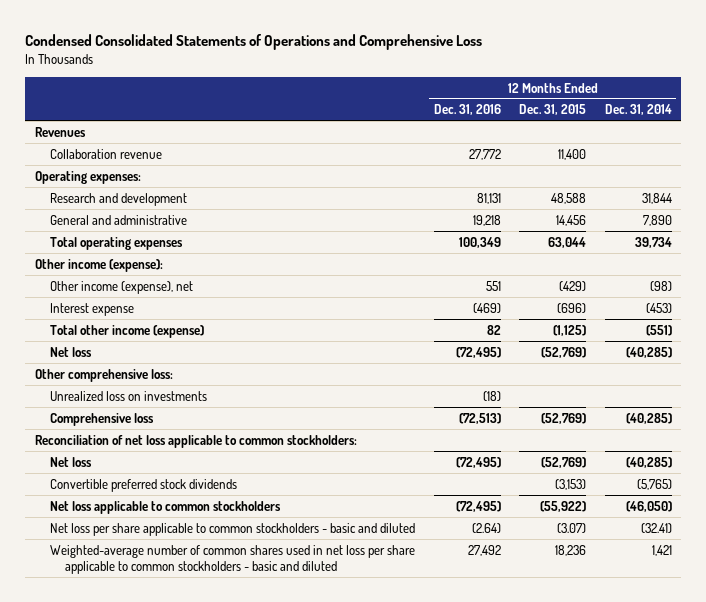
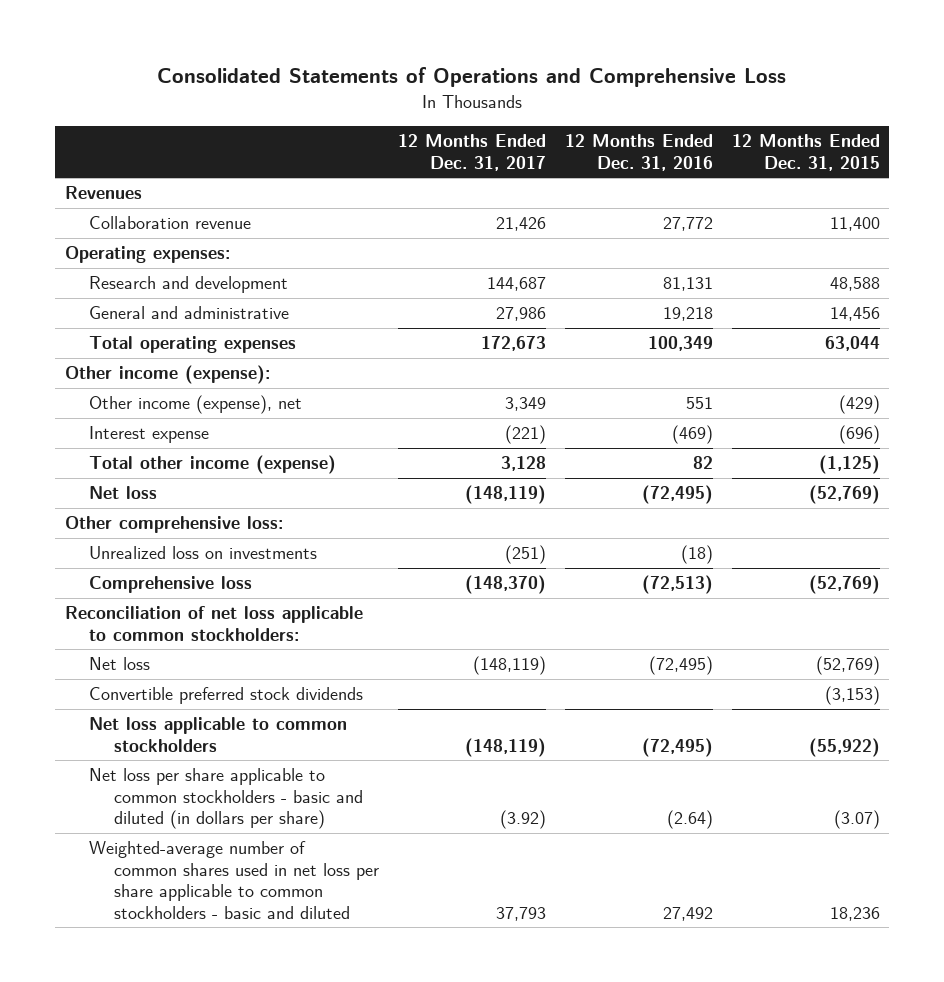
- Condensed Consolidated Statements of Operations and Comprehensive Loss
+ Consolidated Statements of Operations and Comprehensive Loss
- | 12 Months Ended Dec. 31, 2016 | 12 Months Ended Dec. 31, 2015 | 12 Months Ended Dec. 31, 2014
+ | 12 Months Ended Dec. 31, 2017 | 12 Months Ended Dec. 31, 2016 | 12 Months Ended Dec. 31, 2015
- Net loss per share applicable to common stockholders - basic and diluted | (2.64) | (3.07) | (32.41)
+ Net loss per share applicable to common stockholders - basic and diluted (in dollars per share) | (3.92) | (2.64) | (3.07)

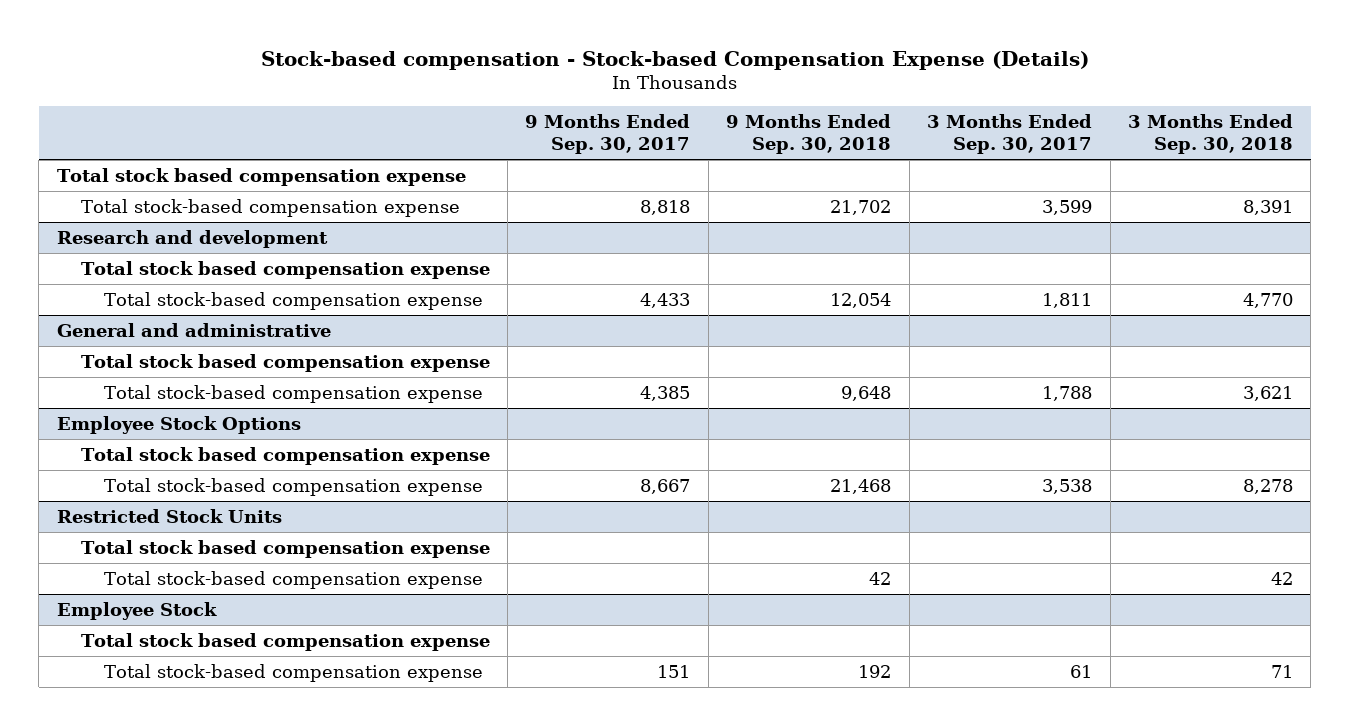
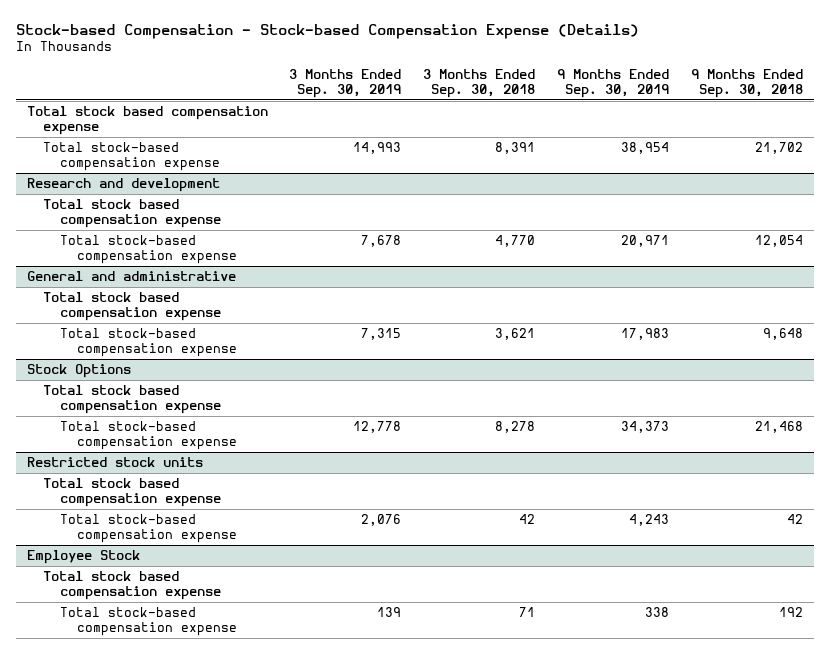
- Stock-based compensation - Stock-based Compensation Expense (Details)
+ Stock-based Compensation - Stock-based Compensation Expense (Details)
- | 9 Months Ended Sep. 30, 2017 | 9 Months Ended Sep. 30, 2018 | 3 Months Ended Sep. 30, 2017 | 3 Months Ended Sep. 30, 2018
+ | 3 Months Ended Sep. 30, 2019 | 3 Months Ended Sep. 30, 2018 | 9 Months Ended Sep. 30, 2019 | 9 Months Ended Sep. 30, 2018
- Employee Stock Options
+ Stock Options
- Restricted Stock Units
+ Restricted stock units

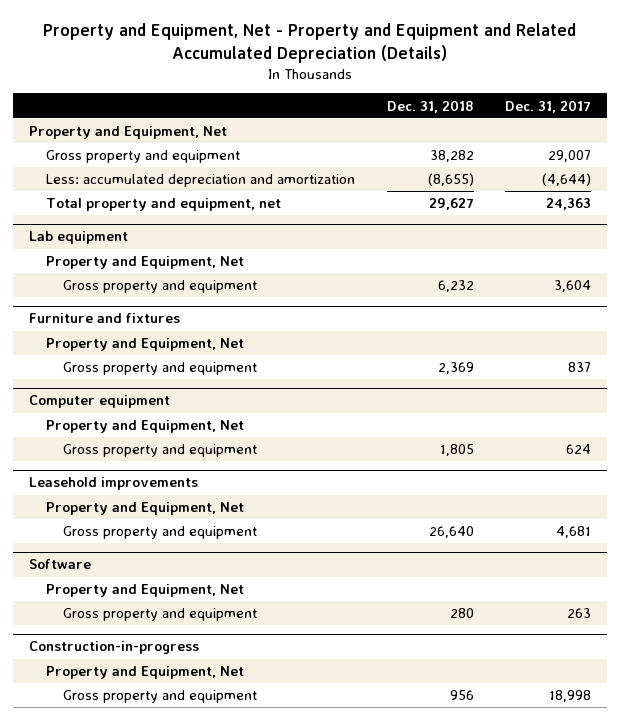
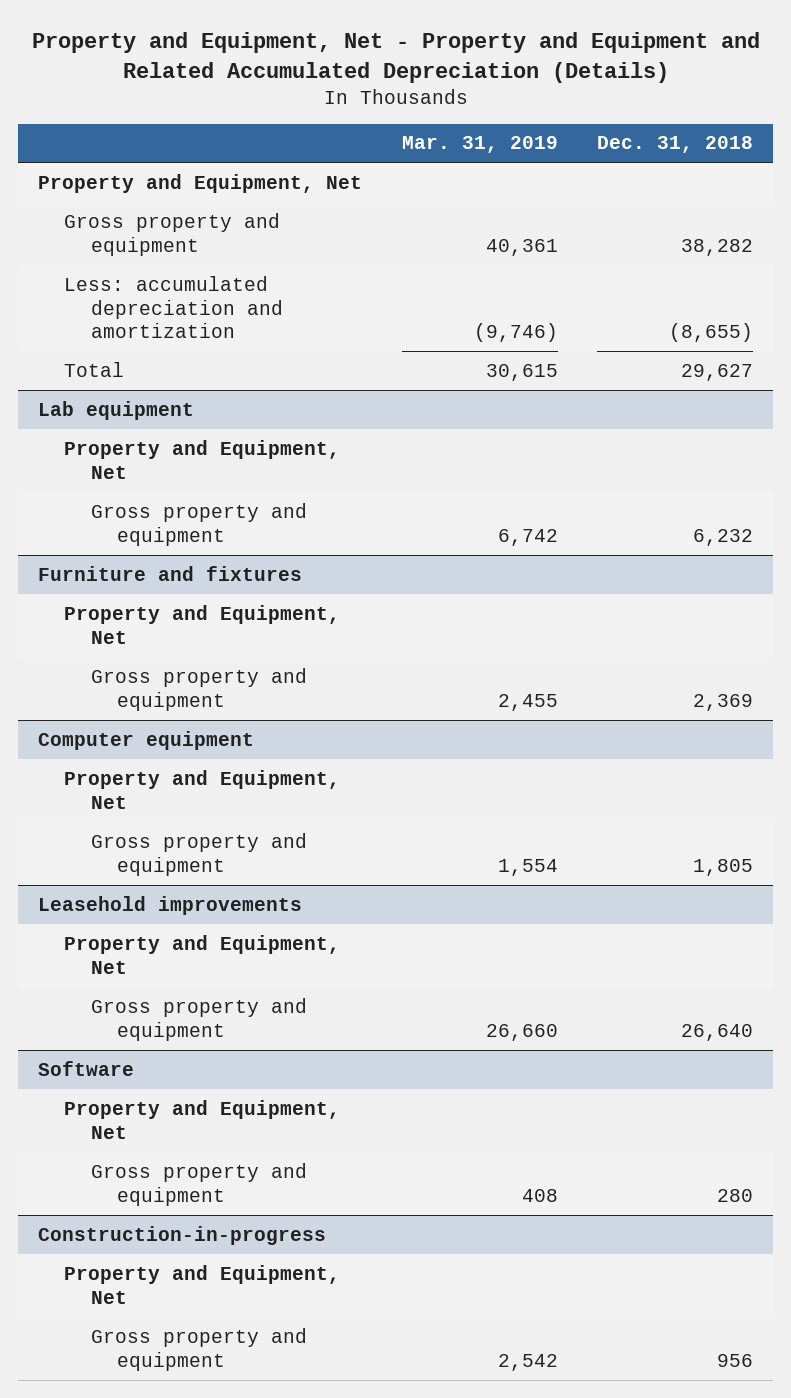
- | Dec. 31, 2018 | Dec. 31, 2017
+ | Mar. 31, 2019 | Dec. 31, 2018
- Total property and equipment, net | 29,627 | 24,363
+ Total | 30,615 | 29,627

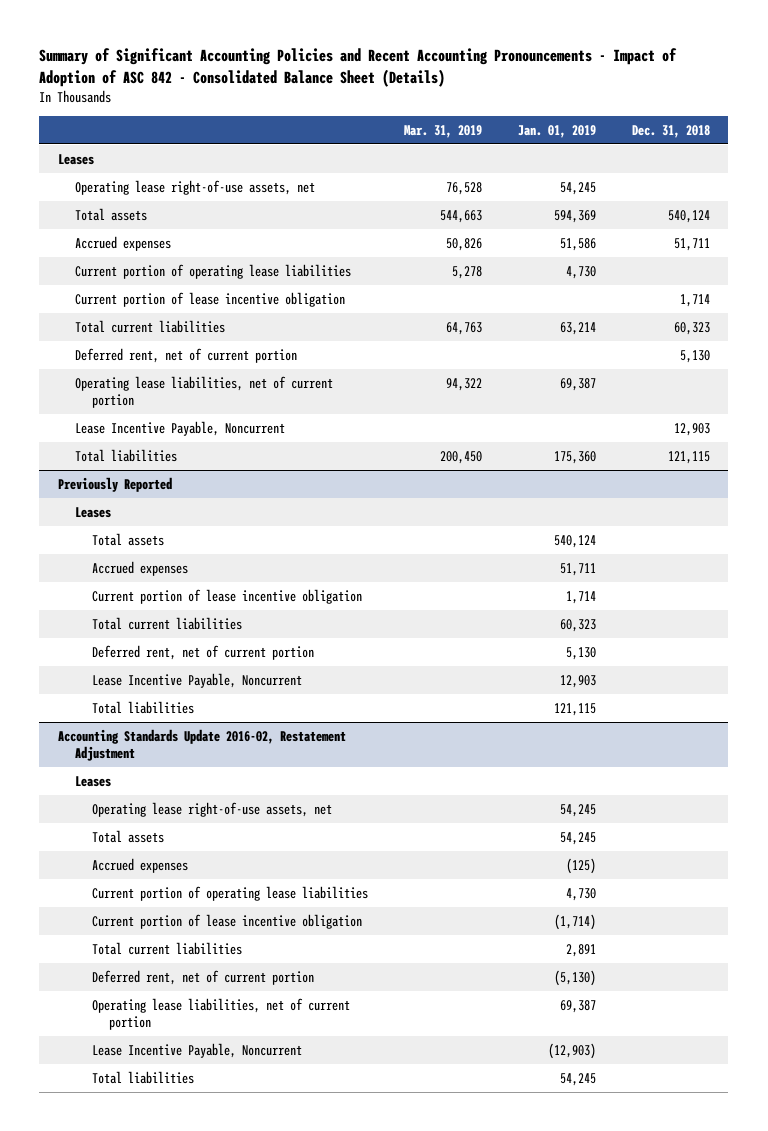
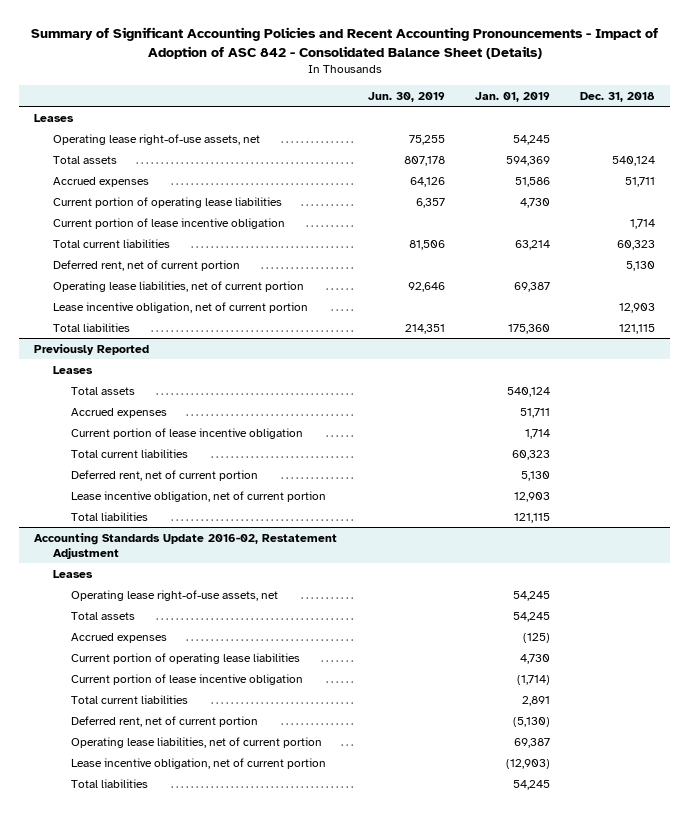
- | Mar. 31, 2019 | Jan. 01, 2019 | Dec. 31, 2018
+ | Jun. 30, 2019 | Jan. 01, 2019 | Dec. 31, 2018
- Lease Incentive Payable, Noncurrent | | | 12,903
+ Lease incentive obligation, net of current portion | | | 12,903
@ Previously Reported
- Lease Incentive Payable, Noncurrent | | 12,903 |
+ Lease incentive obligation, net of current portion | | 12,903 |
@ Accounting Standards Update 2016-02, Restatement Adjustment
- Lease Incentive Payable, Noncurrent | | (12,903) |
+ Lease incentive obligation, net of current portion | | (12,903) |

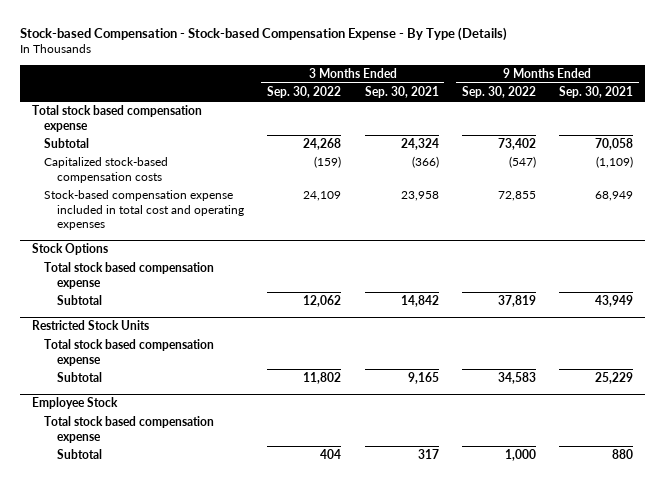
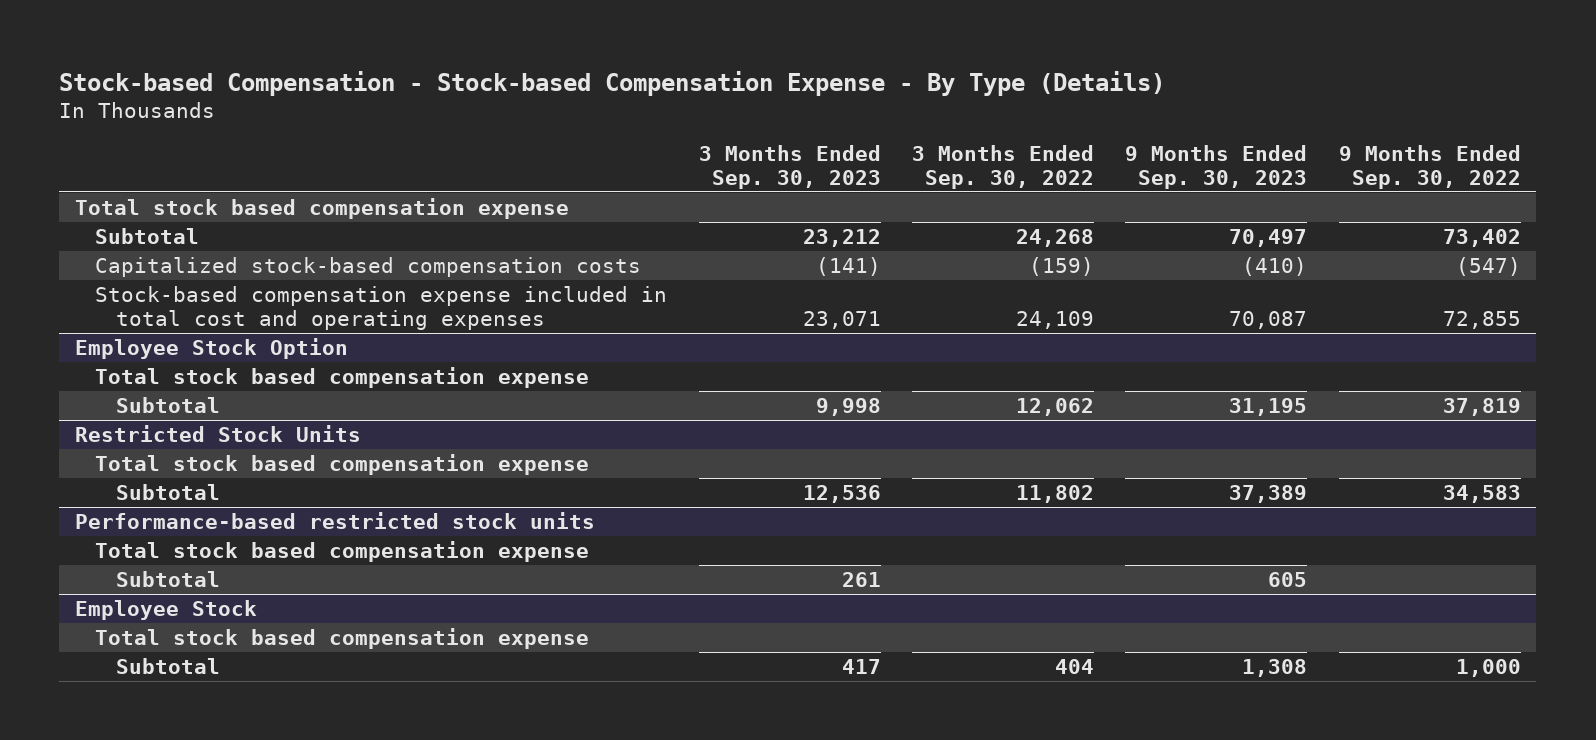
- | 3 Months Ended Sep. 30, 2022 | 3 Months Ended Sep. 30, 2021 | 9 Months Ended Sep. 30, 2022 | 9 Months Ended Sep. 30, 2021
+ | 3 Months Ended Sep. 30, 2023 | 3 Months Ended Sep. 30, 2022 | 9 Months Ended Sep. 30, 2023 | 9 Months Ended Sep. 30, 2022
- Stock Options
+ Employee Stock Option
+ Performance-based restricted stock units
+ Total stock based compensation expense
+ Subtotal | 261 | | 605 |

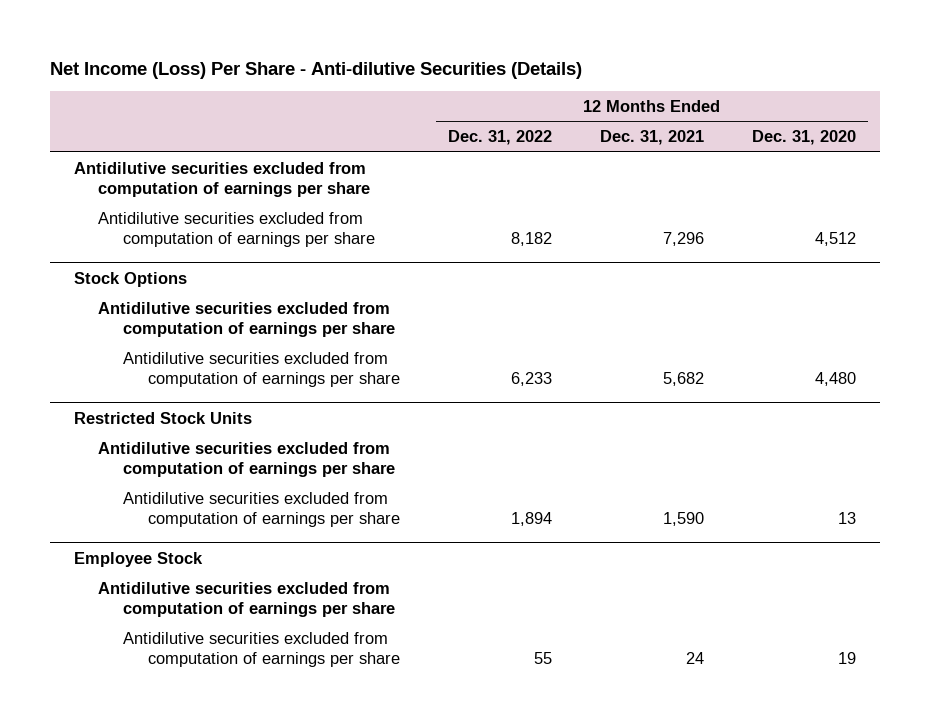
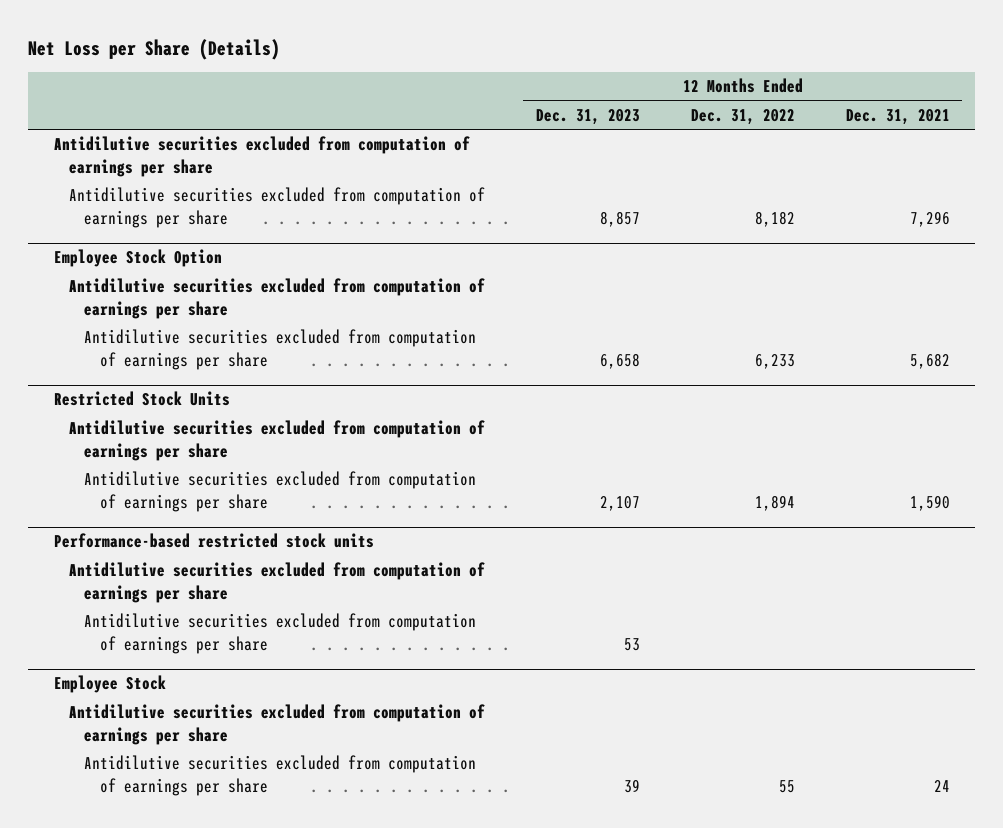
- Net Income (Loss) Per Share - Anti-dilutive Securities (Details)
+ Net Loss per Share (Details)
- | 12 Months Ended Dec. 31, 2022 | 12 Months Ended Dec. 31, 2021 | 12 Months Ended Dec. 31, 2020
+ | 12 Months Ended Dec. 31, 2023 | 12 Months Ended Dec. 31, 2022 | 12 Months Ended Dec. 31, 2021
- Stock Options
+ Employee Stock Option
+ Performance-based restricted stock units
+ Antidilutive securities excluded from computation of earnings per share
+ Antidilutive securities excluded from computation of earnings per share | 53 | |

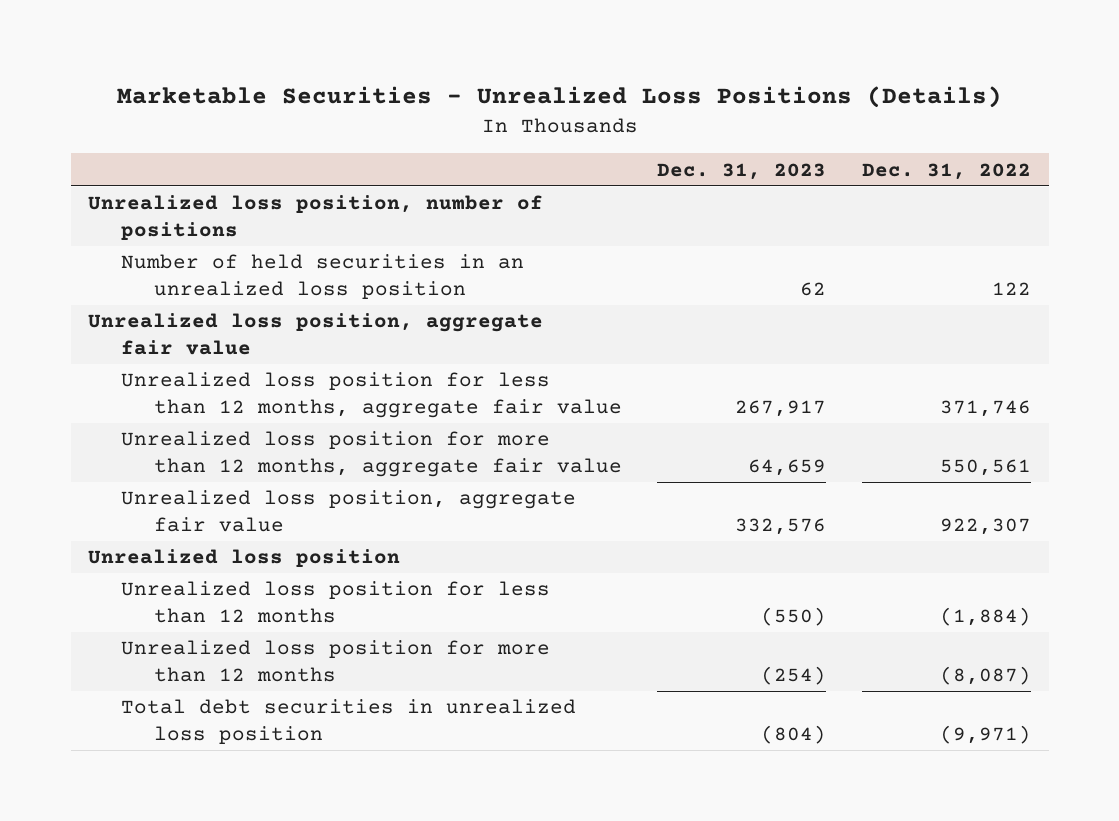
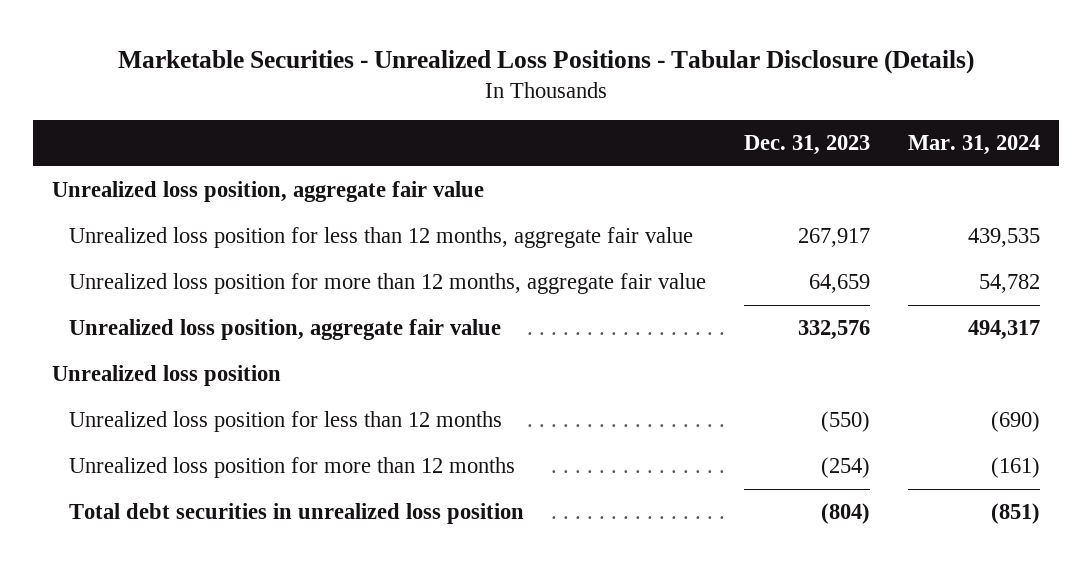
- Marketable Securities - Unrealized Loss Positions (Details)
+ Marketable Securities - Unrealized Loss Positions - Tabular Disclosure (Details)
- | Dec. 31, 2023 | Dec. 31, 2022
+ | Dec. 31, 2023 | Mar. 31, 2024
- Unrealized loss position, number of positions
- Number of held securities in an unrealized loss position | 62 | 122

